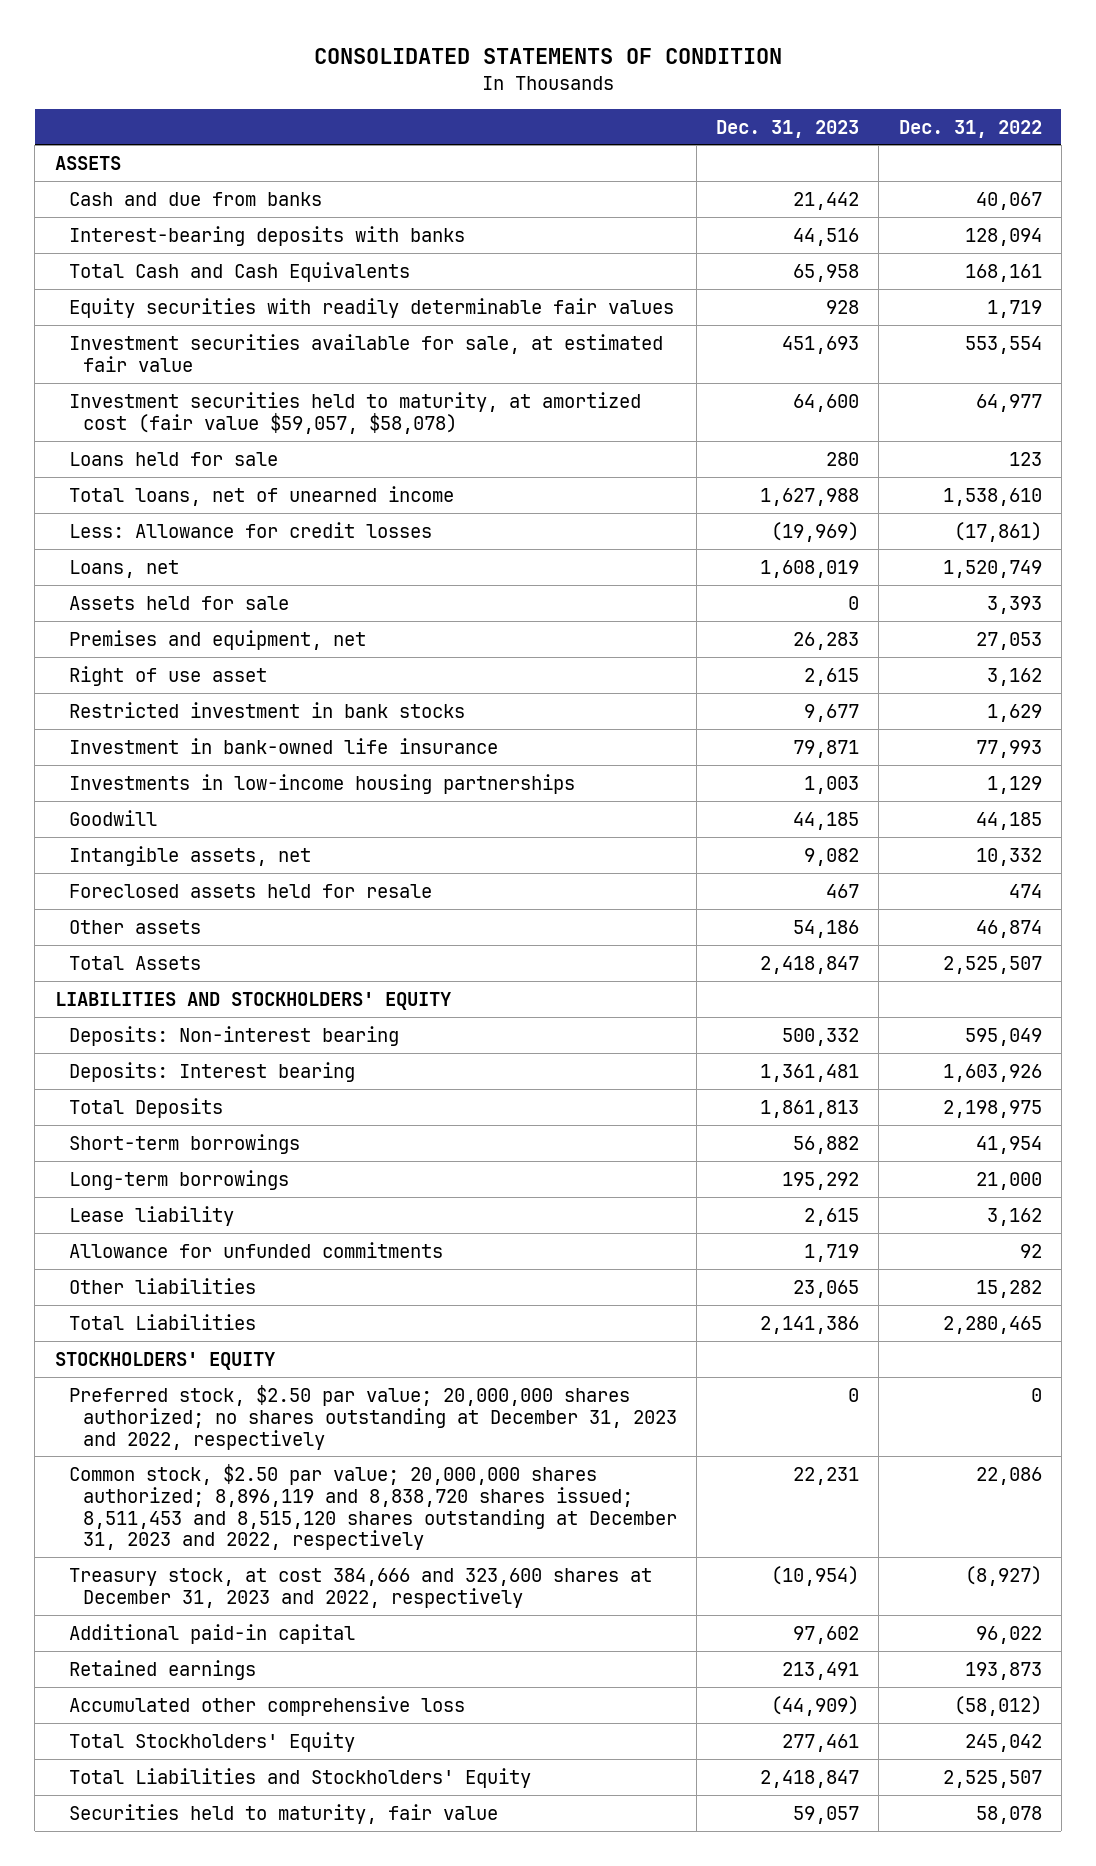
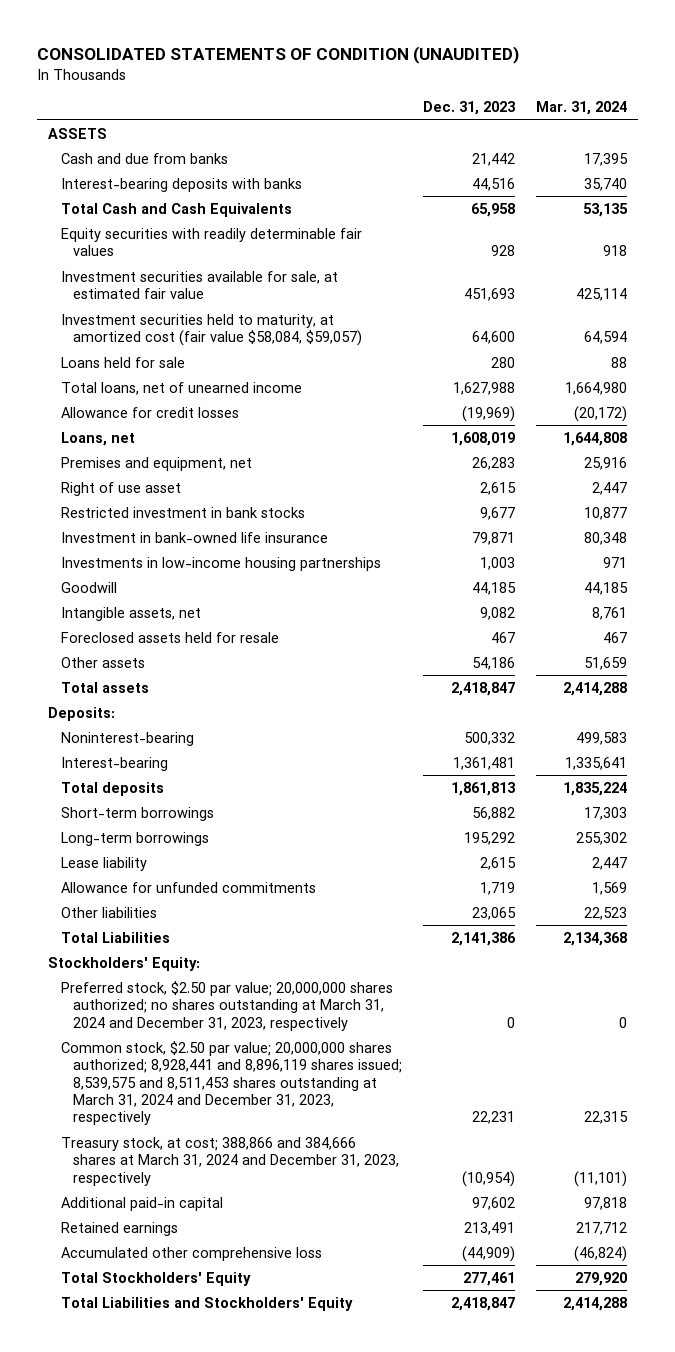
- CONSOLIDATED STATEMENTS OF CONDITION
+ CONSOLIDATED STATEMENTS OF CONDITION (UNAUDITED)
- | Dec. 31, 2023 | Dec. 31, 2022
+ | Dec. 31, 2023 | Mar. 31, 2024
- Investment securities held to maturity, at amortized cost (fair value $59,057, $58,078) | 64,600 | 64,977
+ Investment securities held to maturity, at amortized cost (fair value $58,084, $59,057) | 64,600 | 64,594
- Less: Allowance for credit losses | (19,969) | (17,861)
+ Allowance for credit losses | (19,969) | (20,172)
- Assets held for sale | 0 | 3,393
- Total Assets | 2,418,847 | 2,525,507
- LIABILITIES AND STOCKHOLDERS' EQUITY
- Deposits: Non-interest bearing | 500,332 | 595,049
- Deposits: Interest bearing | 1,361,481 | 1,603,926
- Total Deposits | 1,861,813 | 2,198,975
+ Total assets | 2,418,847 | 2,414,288
+ Deposits:
+ Noninterest-bearing | 500,332 | 499,583
+ Interest-bearing | 1,361,481 | 1,335,641
+ Total deposits | 1,861,813 | 1,835,224
- STOCKHOLDERS' EQUITY
- Preferred stock, $2.50 par value; 20,000,000 shares authorized; no shares outstanding at December 31, 2023 and 2022, respectively | 0 | 0
- Common stock, $2.50 par value; 20,000,000 shares authorized; 8,896,119 and 8,838,720 shares issued; 8,511,453 and 8,515,120 shares outstanding at December 31, 2023 and 2022, respectively | 22,231 | 22,086
- Treasury stock, at cost 384,666 and 323,600 shares at December 31, 2023 and 2022, respectively | (10,954) | (8,927)
+ Stockholders' Equity:
+ Preferred stock, $2.50 par value; 20,000,000 shares authorized; no shares outstanding at March 31, 2024 and December 31, 2023, respectively | 0 | 0
+ Common stock, $2.50 par value; 20,000,000 shares authorized; 8,928,441 and 8,896,119 shares issued; 8,539,575 and 8,511,453 shares outstanding at March 31, 2024 and December 31, 2023, respectively | 22,231 | 22,315
+ Treasury stock, at cost; 388,866 and 384,666 shares at March 31, 2024 and December 31, 2023, respectively | (10,954) | (11,101)
- Securities held to maturity, fair value | 59,057 | 58,078

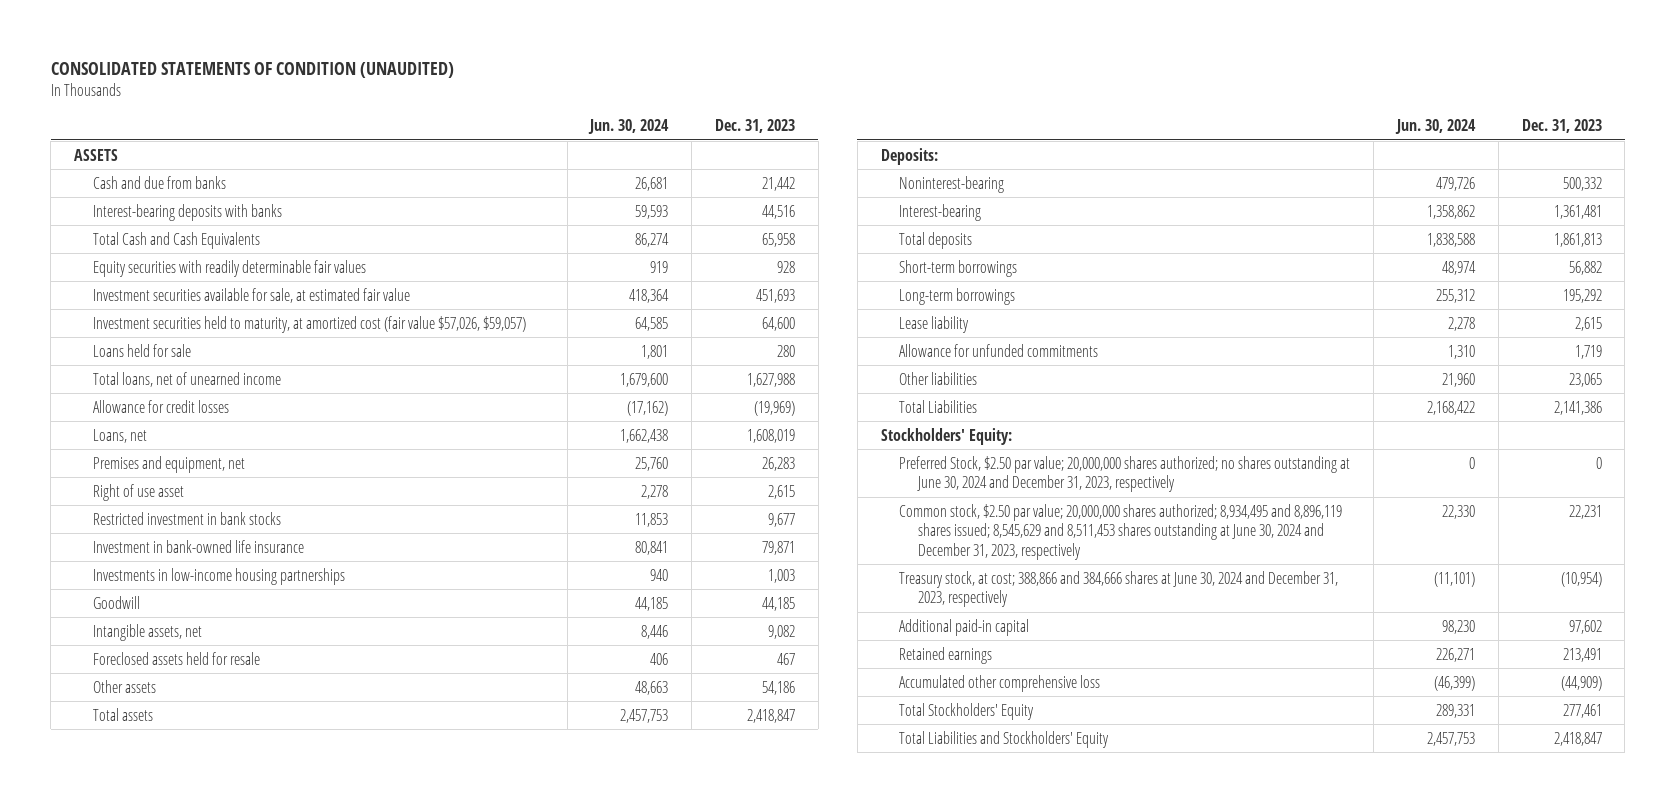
- | Dec. 31, 2023 | Mar. 31, 2024
+ | Jun. 30, 2024 | Dec. 31, 2023
- Investment securities held to maturity, at amortized cost (fair value $58,084, $59,057) | 64,600 | 64,594
+ Investment securities held to maturity, at amortized cost (fair value $57,026, $59,057) | 64,585 | 64,600
- Preferred stock, $2.50 par value; 20,000,000 shares authorized; no shares outstanding at March 31, 2024 and December 31, 2023, respectively | 0 | 0
- Common stock, $2.50 par value; 20,000,000 shares authorized; 8,928,441 and 8,896,119 shares issued; 8,539,575 and 8,511,453 shares outstanding at March 31, 2024 and December 31, 2023, respectively | 22,231 | 22,315
- Treasury stock, at cost; 388,866 and 384,666 shares at March 31, 2024 and December 31, 2023, respectively | (10,954) | (11,101)
+ Preferred Stock, $2.50 par value; 20,000,000 shares authorized; no shares outstanding at June 30, 2024 and December 31, 2023, respectively | 0 | 0
+ Common stock, $2.50 par value; 20,000,000 shares authorized; 8,934,495 and 8,896,119 shares issued; 8,545,629 and 8,511,453 shares outstanding at June 30, 2024 and December 31, 2023, respectively | 22,330 | 22,231
+ Treasury stock, at cost; 388,866 and 384,666 shares at June 30, 2024 and December 31, 2023, respectively | (11,101) | (10,954)

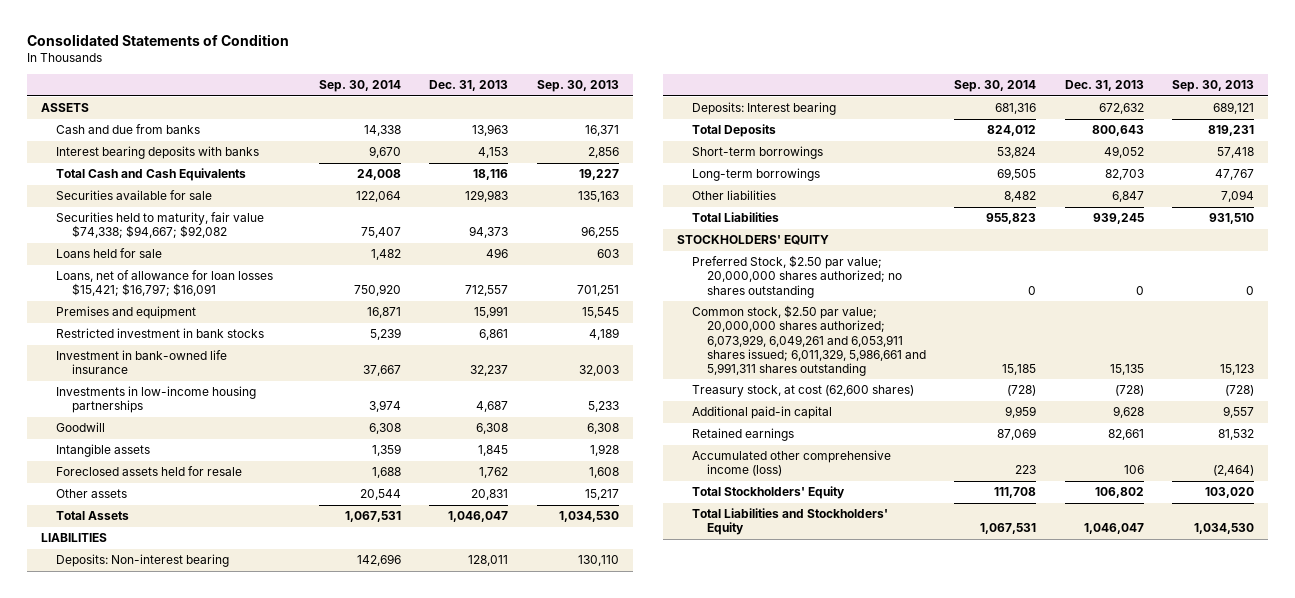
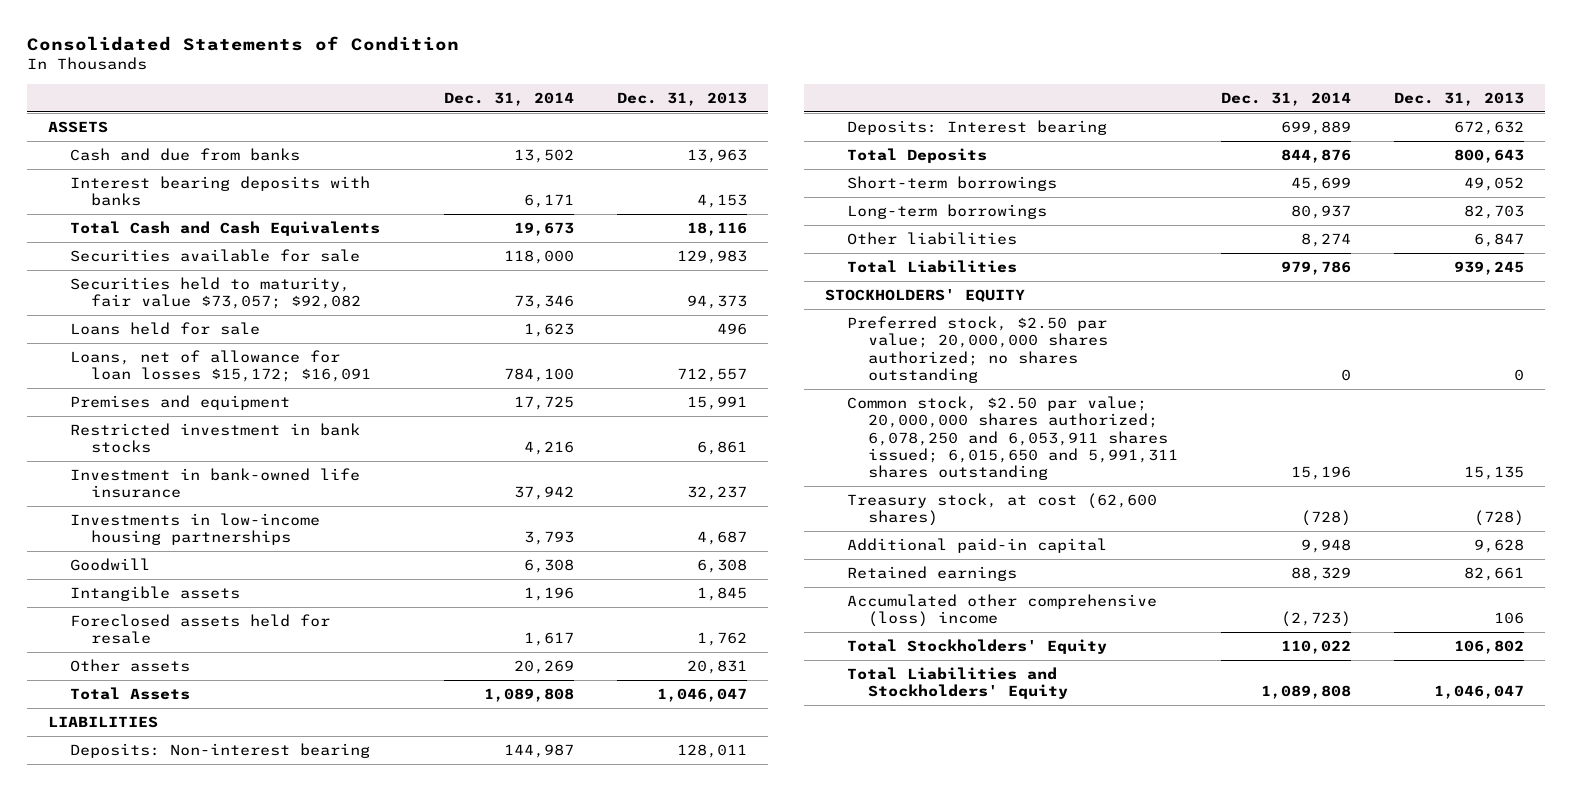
- | Sep. 30, 2014 | Dec. 31, 2013 | Sep. 30, 2013
+ | Dec. 31, 2014 | Dec. 31, 2013
- Securities held to maturity, fair value $74,338; $94,667; $92,082 | 75,407 | 94,373 | 96,255
+ Securities held to maturity, fair value $73,057; $92,082 | 73,346 | 94,373
- Loans, net of allowance for loan losses $15,421; $16,797; $16,091 | 750,920 | 712,557 | 701,251
+ Loans, net of allowance for loan losses $15,172; $16,091 | 784,100 | 712,557
- Preferred Stock, $2.50 par value; 20,000,000 shares authorized; no shares outstanding | 0 | 0 | 0
- Common stock, $2.50 par value; 20,000,000 shares authorized; 6,073,929, 6,049,261 and 6,053,911 shares issued; 6,011,329, 5,986,661 and 5,991,311 shares outstanding | 15,185 | 15,135 | 15,123
+ Preferred stock, $2.50 par value; 20,000,000 shares authorized; no shares outstanding | 0 | 0
+ Common stock, $2.50 par value; 20,000,000 shares authorized; 6,078,250 and 6,053,911 shares issued; 6,015,650 and 5,991,311 shares outstanding | 15,196 | 15,135
- Accumulated other comprehensive income (loss) | 223 | 106 | (2,464)
+ Accumulated other comprehensive (loss) income | (2,723) | 106

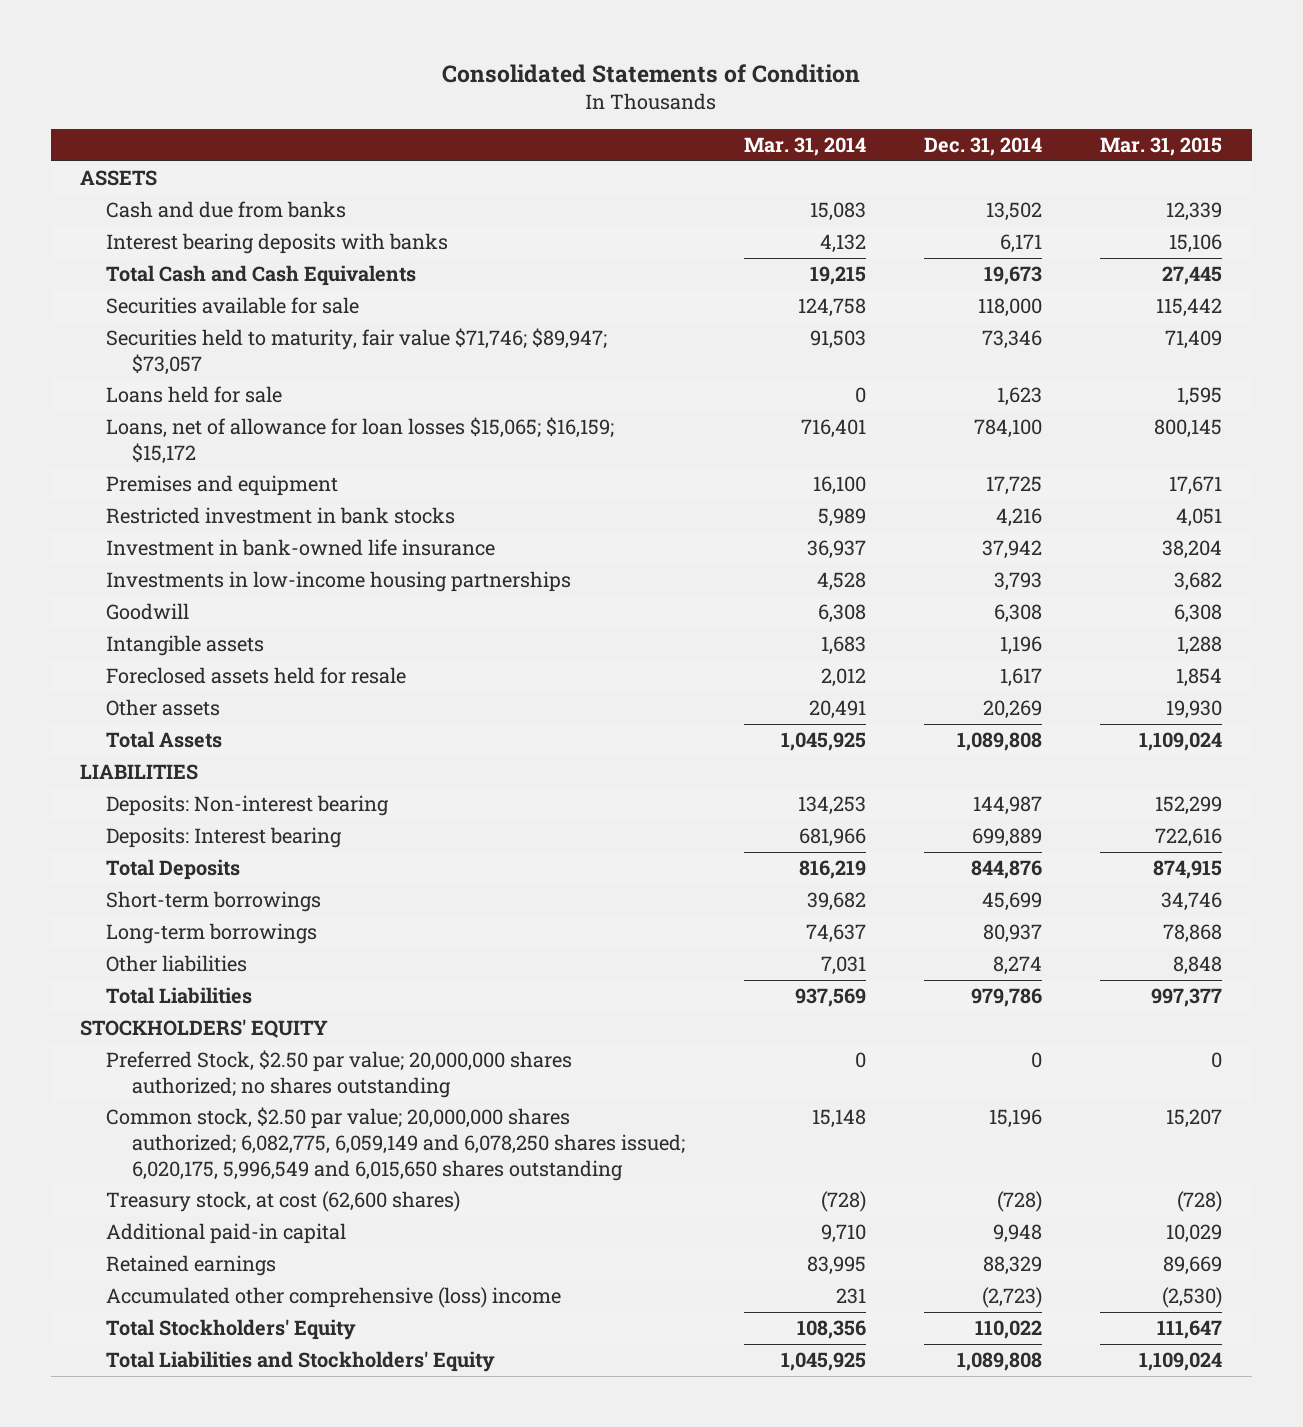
- | Dec. 31, 2014 | Dec. 31, 2013
+ | Mar. 31, 2014 | Dec. 31, 2014 | Mar. 31, 2015
- Securities held to maturity, fair value $73,057; $92,082 | 73,346 | 94,373
+ Securities held to maturity, fair value $71,746; $89,947; $73,057 | 91,503 | 73,346 | 71,409
- Loans, net of allowance for loan losses $15,172; $16,091 | 784,100 | 712,557
+ Loans, net of allowance for loan losses $15,065; $16,159; $15,172 | 716,401 | 784,100 | 800,145
- Preferred stock, $2.50 par value; 20,000,000 shares authorized; no shares outstanding | 0 | 0
- Common stock, $2.50 par value; 20,000,000 shares authorized; 6,078,250 and 6,053,911 shares issued; 6,015,650 and 5,991,311 shares outstanding | 15,196 | 15,135
+ Preferred Stock, $2.50 par value; 20,000,000 shares authorized; no shares outstanding | 0 | 0 | 0
+ Common stock, $2.50 par value; 20,000,000 shares authorized; 6,082,775, 6,059,149 and 6,078,250 shares issued; 6,020,175, 5,996,549 and 6,015,650 shares outstanding | 15,148 | 15,196 | 15,207

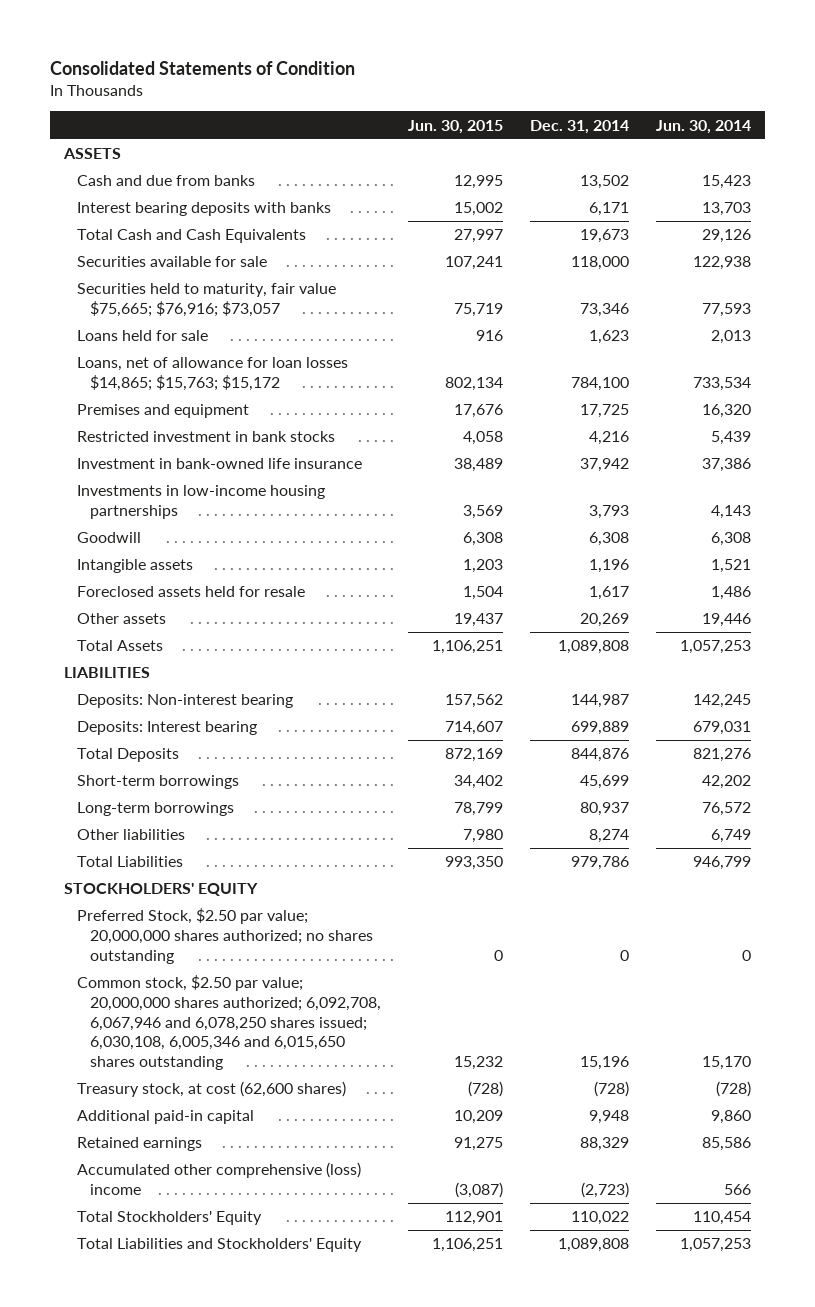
- | Mar. 31, 2014 | Dec. 31, 2014 | Mar. 31, 2015
+ | Jun. 30, 2015 | Dec. 31, 2014 | Jun. 30, 2014
- Securities held to maturity, fair value $71,746; $89,947; $73,057 | 91,503 | 73,346 | 71,409
+ Securities held to maturity, fair value $75,665; $76,916; $73,057 | 75,719 | 73,346 | 77,593
- Loans, net of allowance for loan losses $15,065; $16,159; $15,172 | 716,401 | 784,100 | 800,145
+ Loans, net of allowance for loan losses $14,865; $15,763; $15,172 | 802,134 | 784,100 | 733,534
- Common stock, $2.50 par value; 20,000,000 shares authorized; 6,082,775, 6,059,149 and 6,078,250 shares issued; 6,020,175, 5,996,549 and 6,015,650 shares outstanding | 15,148 | 15,196 | 15,207
+ Common stock, $2.50 par value; 20,000,000 shares authorized; 6,092,708, 6,067,946 and 6,078,250 shares issued; 6,030,108, 6,005,346 and 6,015,650 shares outstanding | 15,232 | 15,196 | 15,170

